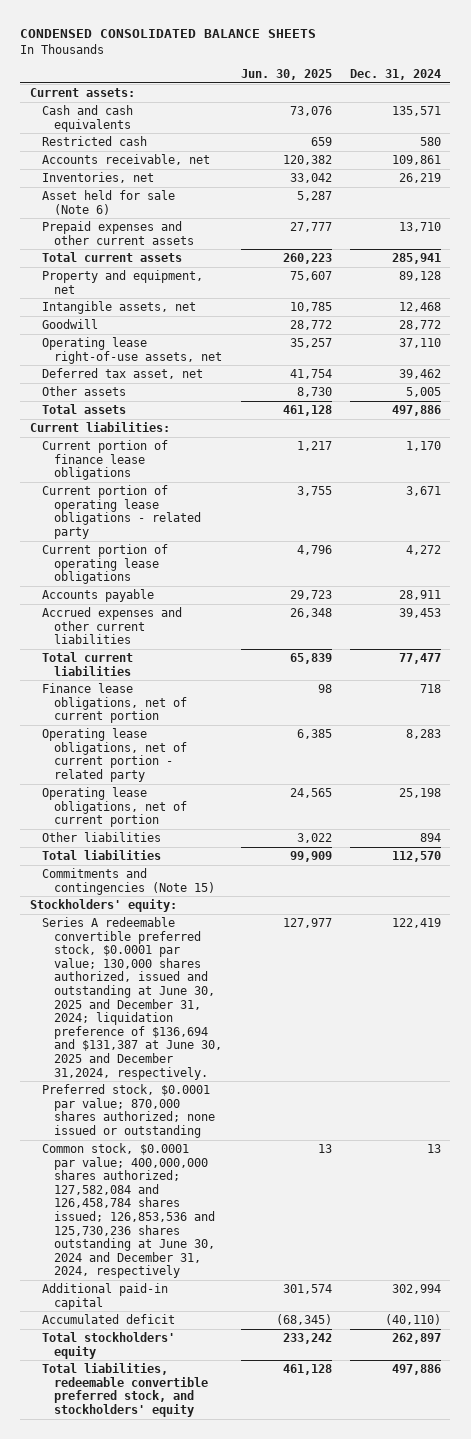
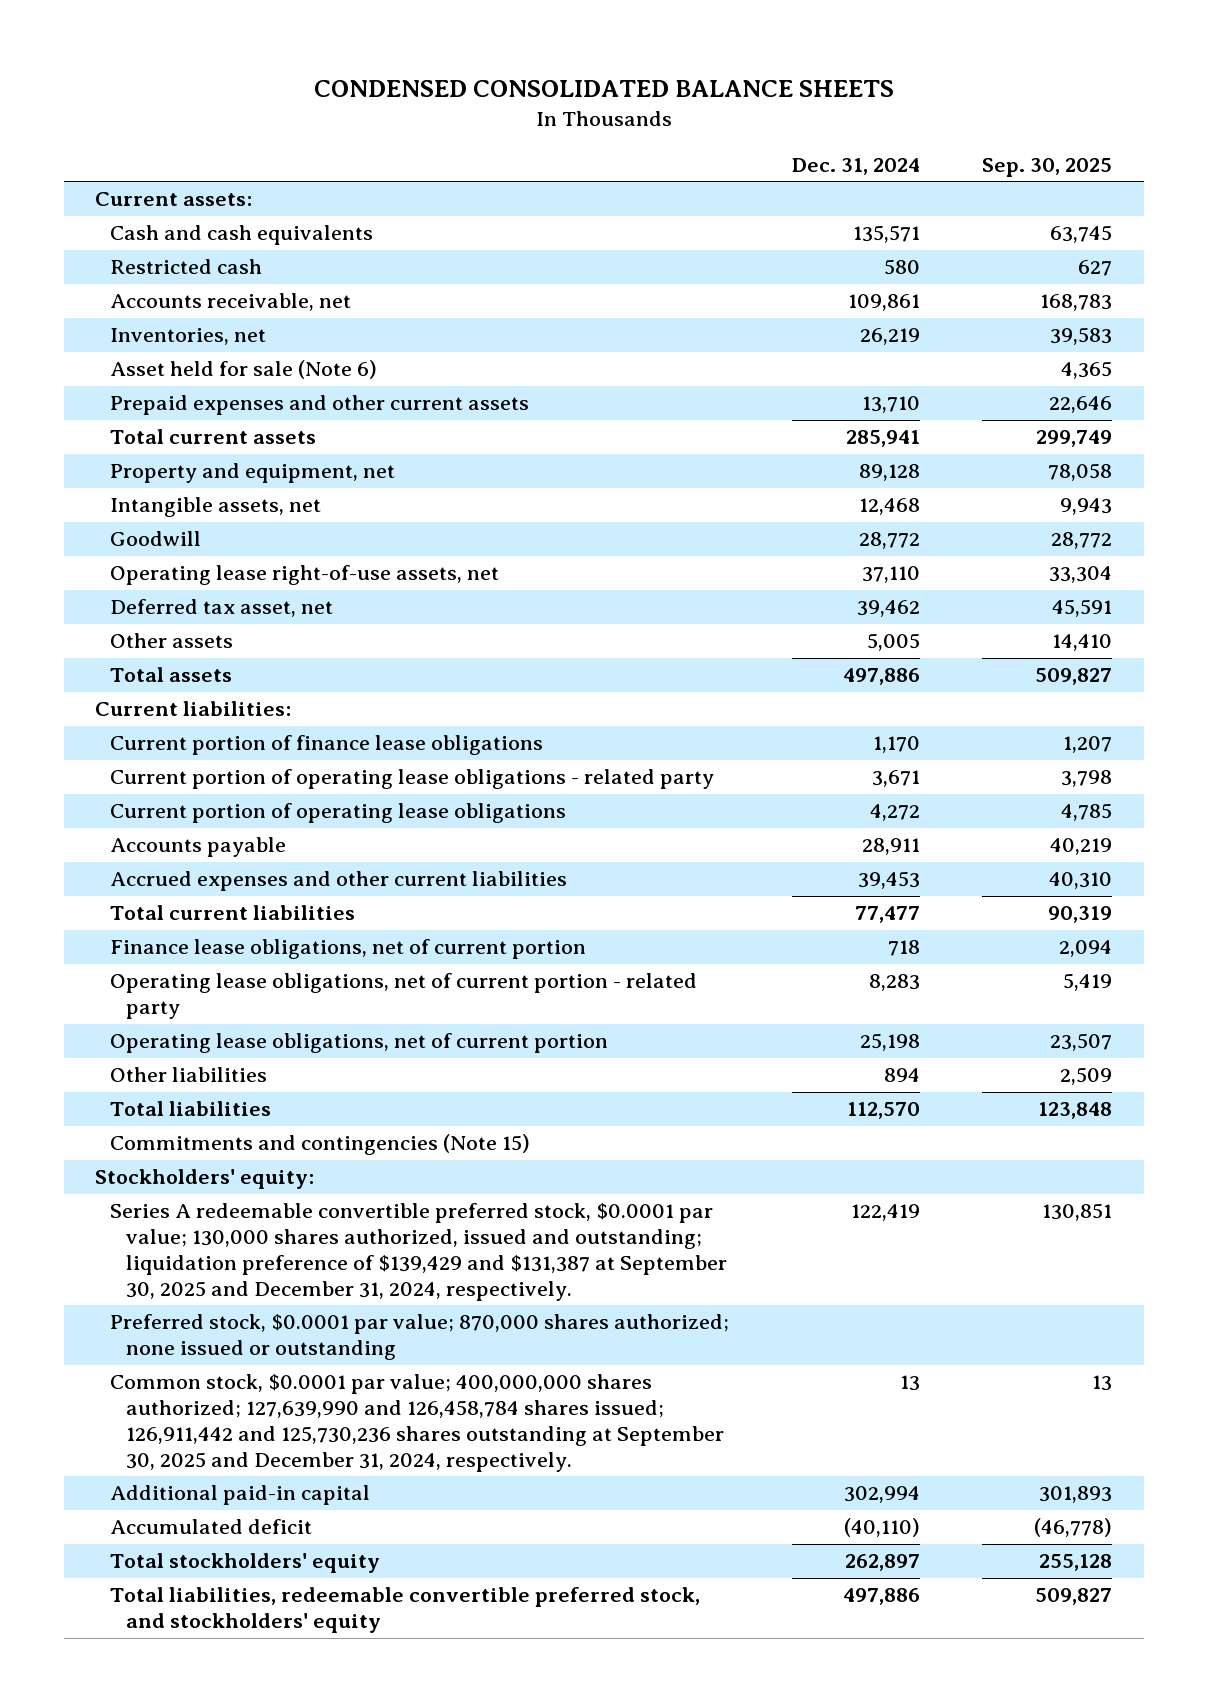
- | Jun. 30, 2025 | Dec. 31, 2024
+ | Dec. 31, 2024 | Sep. 30, 2025
- Series A redeemable convertible preferred stock, $0.0001 par value; 130,000 shares authorized, issued and outstanding at June 30, 2025 and December 31, 2024; liquidation preference of $136,694 and $131,387 at June 30, 2025 and December 31,2024, respectively. | 127,977 | 122,419
+ Series A redeemable convertible preferred stock, $0.0001 par value; 130,000 shares authorized, issued and outstanding; liquidation preference of $139,429 and $131,387 at September 30, 2025 and December 31, 2024, respectively. | 122,419 | 130,851
- Common stock, $0.0001 par value; 400,000,000 shares authorized; 127,582,084 and 126,458,784 shares issued; 126,853,536 and 125,730,236 shares outstanding at June 30, 2024 and December 31, 2024, respectively | 13 | 13
+ Common stock, $0.0001 par value; 400,000,000 shares authorized; 127,639,990 and 126,458,784 shares issued; 126,911,442 and 125,730,236 shares outstanding at September 30, 2025 and December 31, 2024, respectively. | 13 | 13

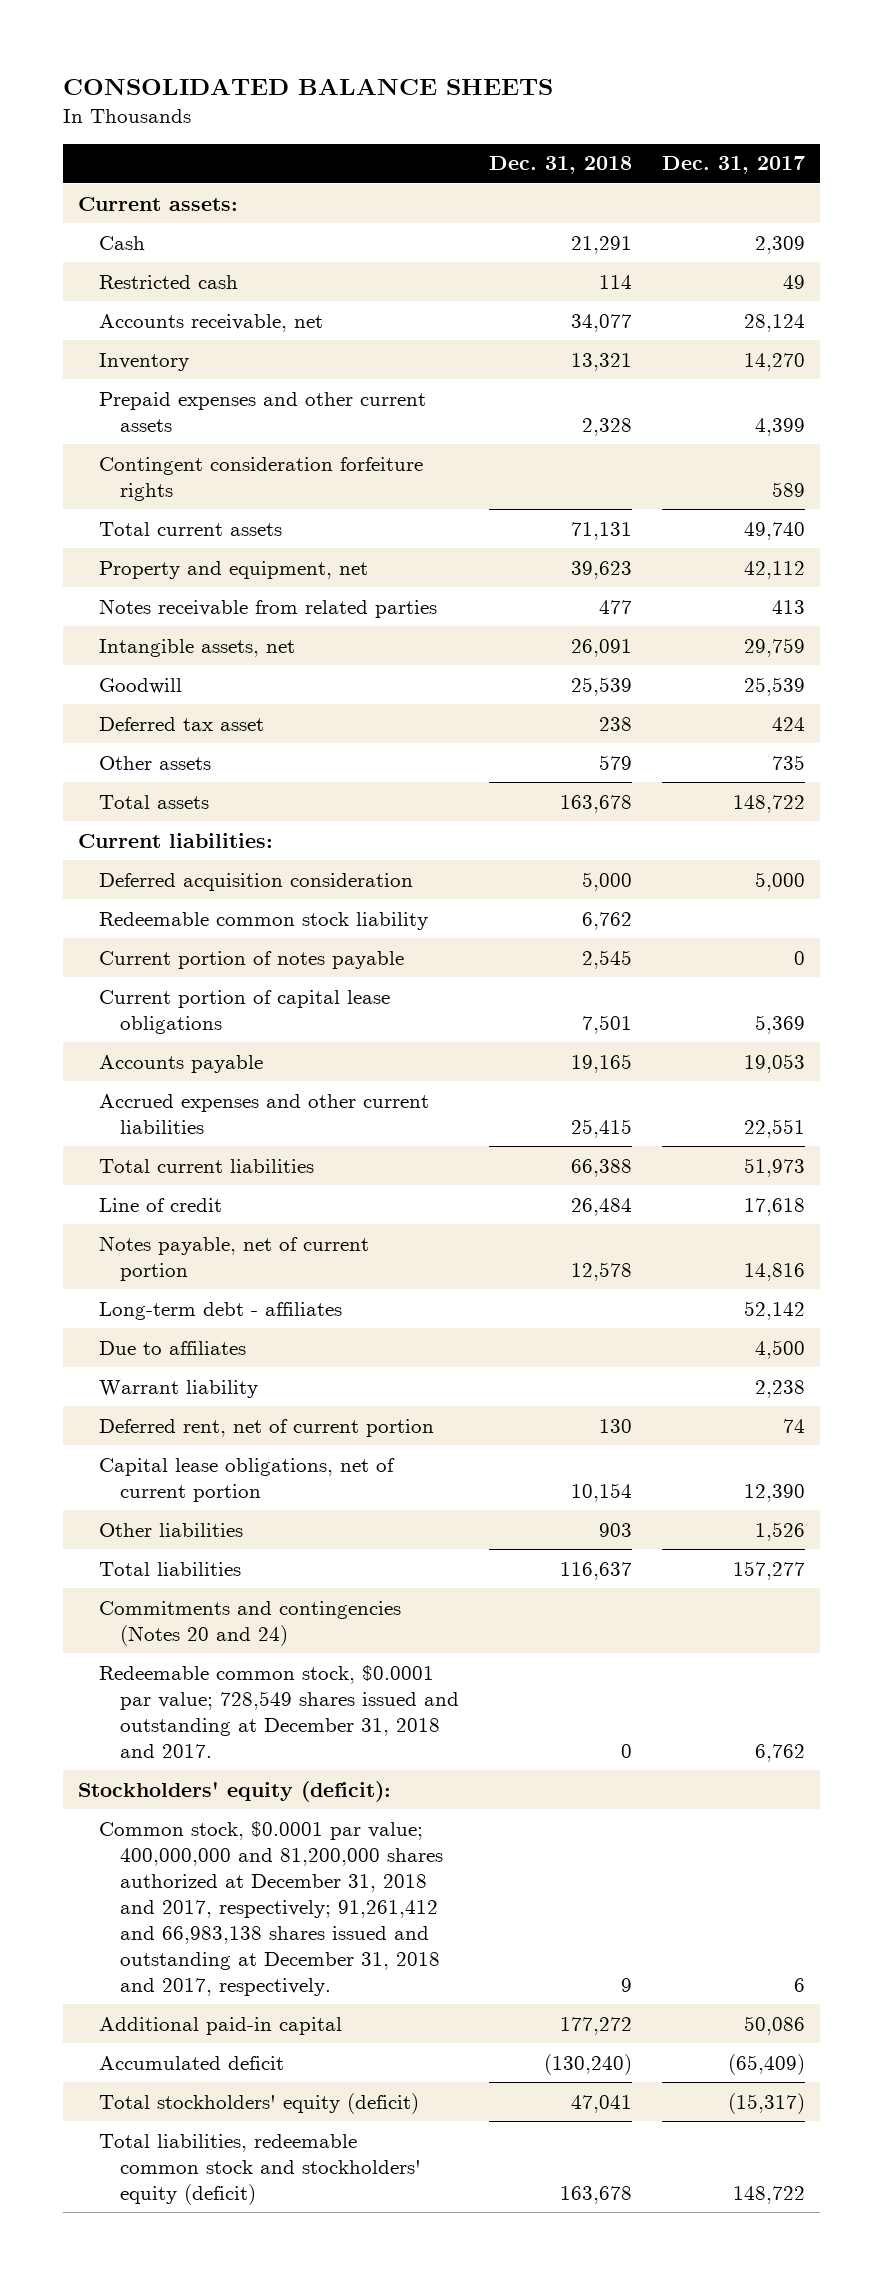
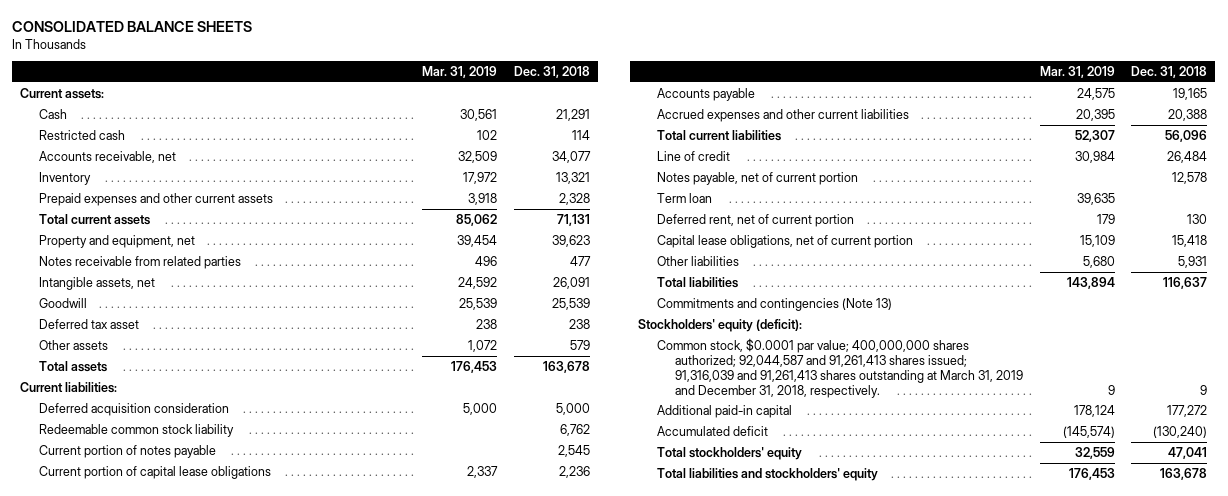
- | Dec. 31, 2018 | Dec. 31, 2017
+ | Mar. 31, 2019 | Dec. 31, 2018
- Contingent consideration forfeiture rights | | 589
- Current portion of capital lease obligations | 7,501 | 5,369
+ Current portion of capital lease obligations | 2,337 | 2,236
- Accrued expenses and other current liabilities | 25,415 | 22,551
- Total current liabilities | 66,388 | 51,973
+ Accrued expenses and other current liabilities | 20,395 | 20,388
+ Total current liabilities | 52,307 | 56,096
- Long-term debt - affiliates | | 52,142
- Due to affiliates | | 4,500
- Warrant liability | | 2,238
+ Term loan | 39,635 |
- Capital lease obligations, net of current portion | 10,154 | 12,390
- Other liabilities | 903 | 1,526
+ Capital lease obligations, net of current portion | 15,109 | 15,418
+ Other liabilities | 5,680 | 5,931
- Commitments and contingencies (Notes 20 and 24)
- Redeemable common stock, $0.0001 par value; 728,549 shares issued and outstanding at December 31, 2018 and 2017. | 0 | 6,762
+ Commitments and contingencies (Note 13)
- Common stock, $0.0001 par value; 400,000,000 and 81,200,000 shares authorized at December 31, 2018 and 2017, respectively; 91,261,412 and 66,983,138 shares issued and outstanding at December 31, 2018 and 2017, respectively. | 9 | 6
+ Common stock, $0.0001 par value; 400,000,000 shares authorized; 92,044,587 and 91,261,413 shares issued; 91,316,039 and 91,261,413 shares outstanding at March 31, 2019 and December 31, 2018, respectively. | 9 | 9
- Total stockholders' equity (deficit) | 47,041 | (15,317)
- Total liabilities, redeemable common stock and stockholders' equity (deficit) | 163,678 | 148,722
+ Total stockholders' equity | 32,559 | 47,041
+ Total liabilities and stockholders' equity | 176,453 | 163,678

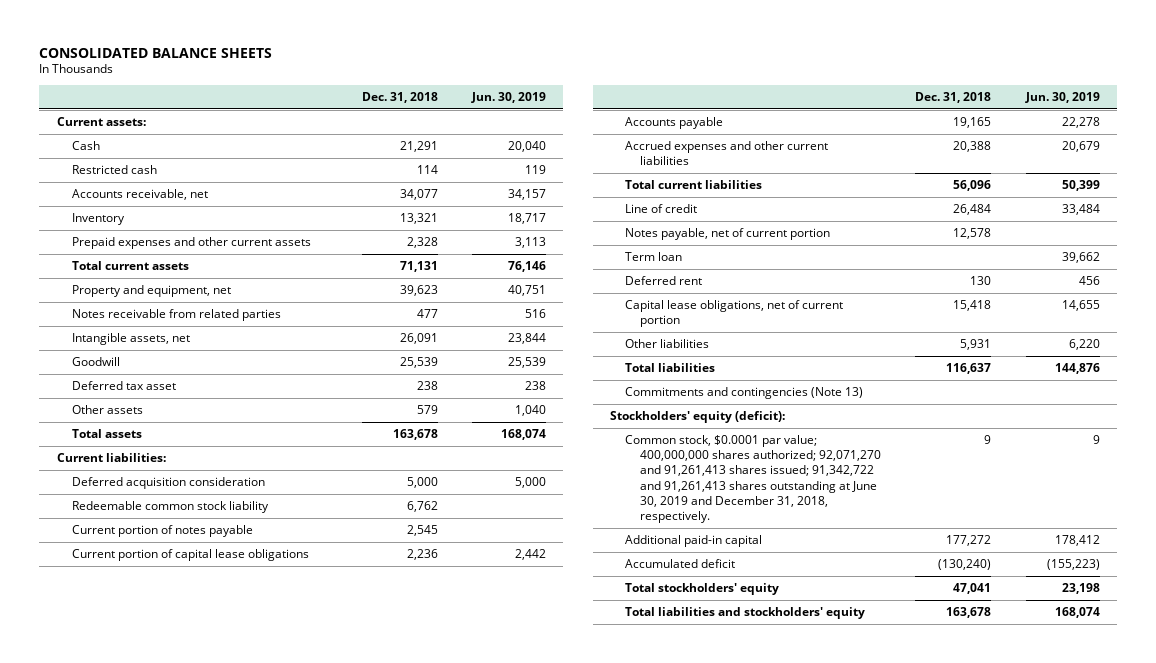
- | Mar. 31, 2019 | Dec. 31, 2018
+ | Dec. 31, 2018 | Jun. 30, 2019
- Deferred rent, net of current portion | 179 | 130
+ Deferred rent | 130 | 456
- Common stock, $0.0001 par value; 400,000,000 shares authorized; 92,044,587 and 91,261,413 shares issued; 91,316,039 and 91,261,413 shares outstanding at March 31, 2019 and December 31, 2018, respectively. | 9 | 9
+ Common stock, $0.0001 par value; 400,000,000 shares authorized; 92,071,270 and 91,261,413 shares issued; 91,342,722 and 91,261,413 shares outstanding at June 30, 2019 and December 31, 2018, respectively. | 9 | 9

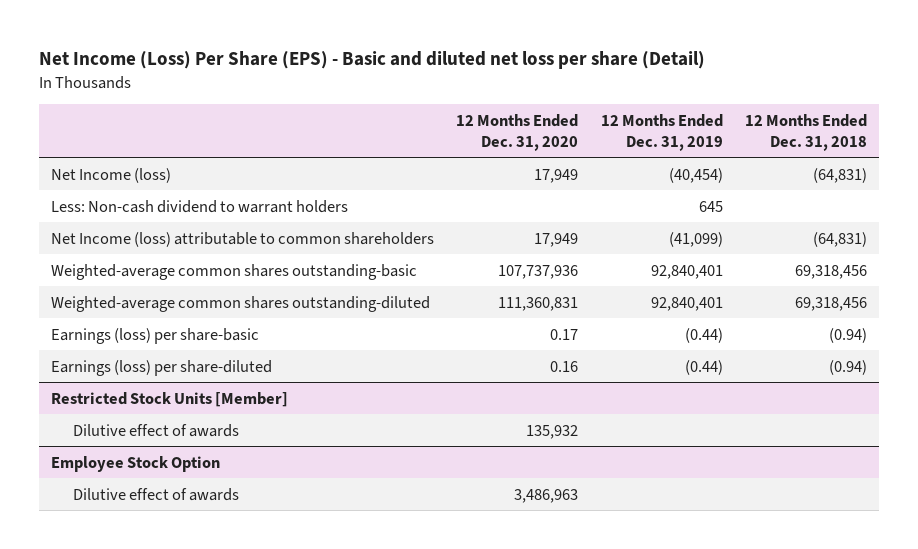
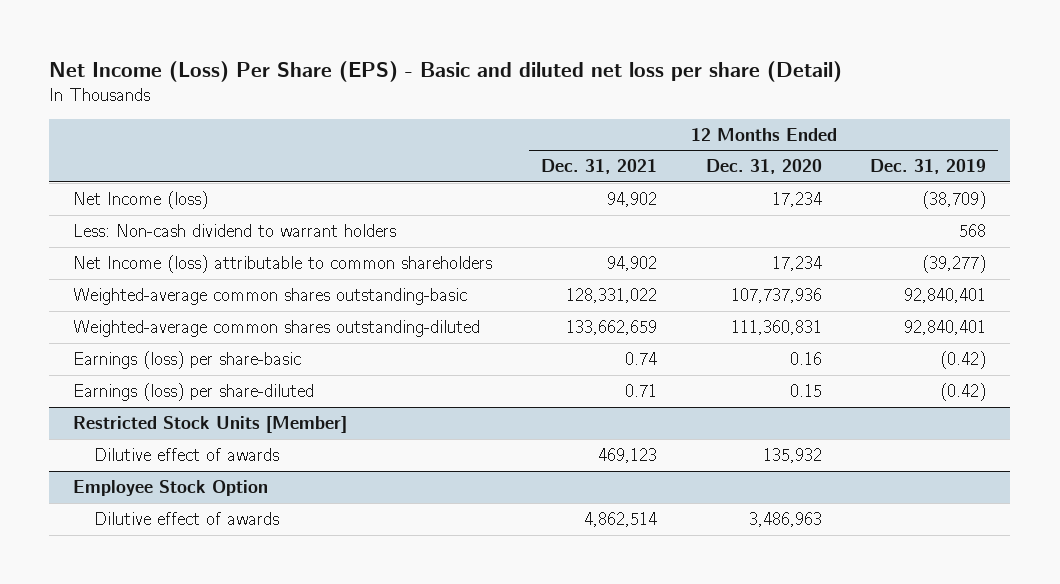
- | 12 Months Ended Dec. 31, 2020 | 12 Months Ended Dec. 31, 2019 | 12 Months Ended Dec. 31, 2018
+ | 12 Months Ended Dec. 31, 2021 | 12 Months Ended Dec. 31, 2020 | 12 Months Ended Dec. 31, 2019
- Net Income (loss) | 17,949 | (40,454) | (64,831)
- Less: Non-cash dividend to warrant holders | | 645 |
- Net Income (loss) attributable to common shareholders | 17,949 | (41,099) | (64,831)
+ Net Income (loss) | 94,902 | 17,234 | (38,709)
+ Less: Non-cash dividend to warrant holders | | | 568
+ Net Income (loss) attributable to common shareholders | 94,902 | 17,234 | (39,277)
- Earnings (loss) per share-basic | 0.17 | (0.44) | (0.94)
- Earnings (loss) per share-diluted | 0.16 | (0.44) | (0.94)
+ Earnings (loss) per share-basic | 0.74 | 0.16 | (0.42)
+ Earnings (loss) per share-diluted | 0.71 | 0.15 | (0.42)

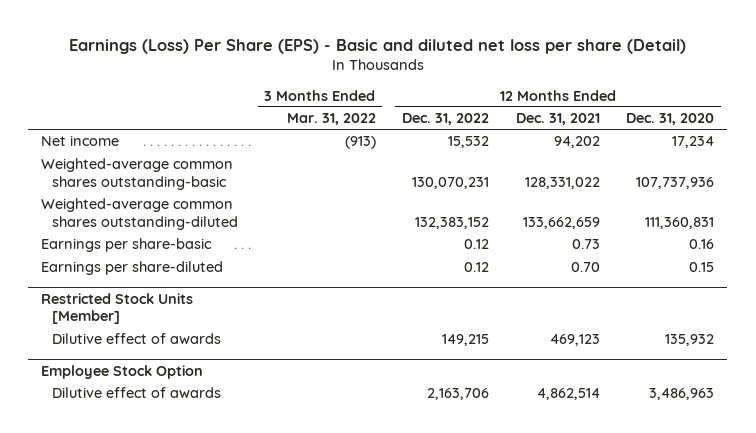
- Net Income (Loss) Per Share (EPS) - Basic and diluted net loss per share (Detail)
+ Earnings (Loss) Per Share (EPS) - Basic and diluted net loss per share (Detail)
- | 12 Months Ended Dec. 31, 2021 | 12 Months Ended Dec. 31, 2020 | 12 Months Ended Dec. 31, 2019
+ | 3 Months Ended Mar. 31, 2022 | 12 Months Ended Dec. 31, 2022 | 12 Months Ended Dec. 31, 2021 | 12 Months Ended Dec. 31, 2020
- Net Income (loss) | 94,902 | 17,234 | (38,709)
- Less: Non-cash dividend to warrant holders | | | 568
- Net Income (loss) attributable to common shareholders | 94,902 | 17,234 | (39,277)
+ Net income | (913) | 15,532 | 94,202 | 17,234
- Earnings (loss) per share-basic | 0.74 | 0.16 | (0.42)
- Earnings (loss) per share-diluted | 0.71 | 0.15 | (0.42)
+ Earnings per share-basic | | 0.12 | 0.73 | 0.16
+ Earnings per share-diluted | | 0.12 | 0.70 | 0.15

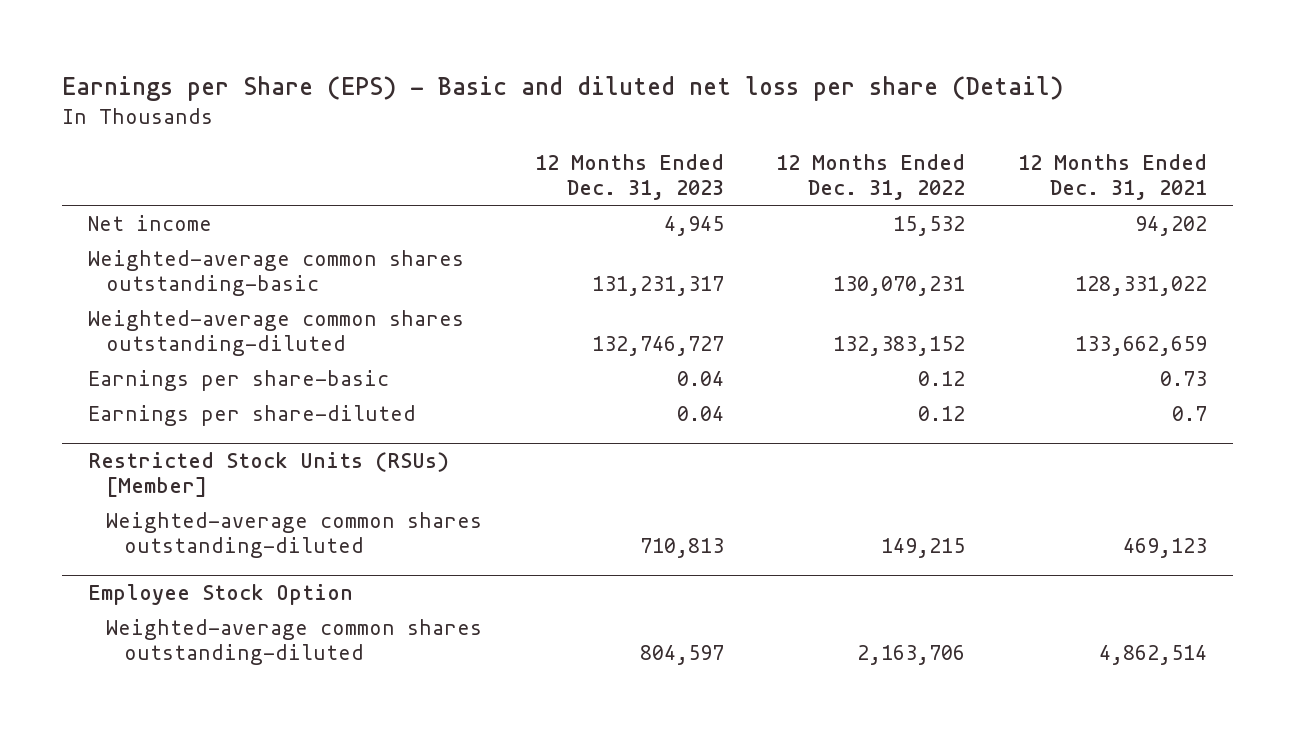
- Earnings (Loss) Per Share (EPS) - Basic and diluted net loss per share (Detail)
+ Earnings per Share (EPS) - Basic and diluted net loss per share (Detail)
- | 3 Months Ended Mar. 31, 2022 | 12 Months Ended Dec. 31, 2022 | 12 Months Ended Dec. 31, 2021 | 12 Months Ended Dec. 31, 2020
+ | 12 Months Ended Dec. 31, 2023 | 12 Months Ended Dec. 31, 2022 | 12 Months Ended Dec. 31, 2021
- Earnings per share-diluted | | 0.12 | 0.70 | 0.15
- Restricted Stock Units [Member]
- Dilutive effect of awards | | 149,215 | 469,123 | 135,932
+ Earnings per share-diluted | 0.04 | 0.12 | 0.7
+ Restricted Stock Units (RSUs) [Member]
+ Weighted-average common shares outstanding-diluted | 710,813 | 149,215 | 469,123
@ Employee Stock Option
- Dilutive effect of awards | | 2,163,706 | 4,862,514 | 3,486,963
+ Weighted-average common shares outstanding-diluted | 804,597 | 2,163,706 | 4,862,514

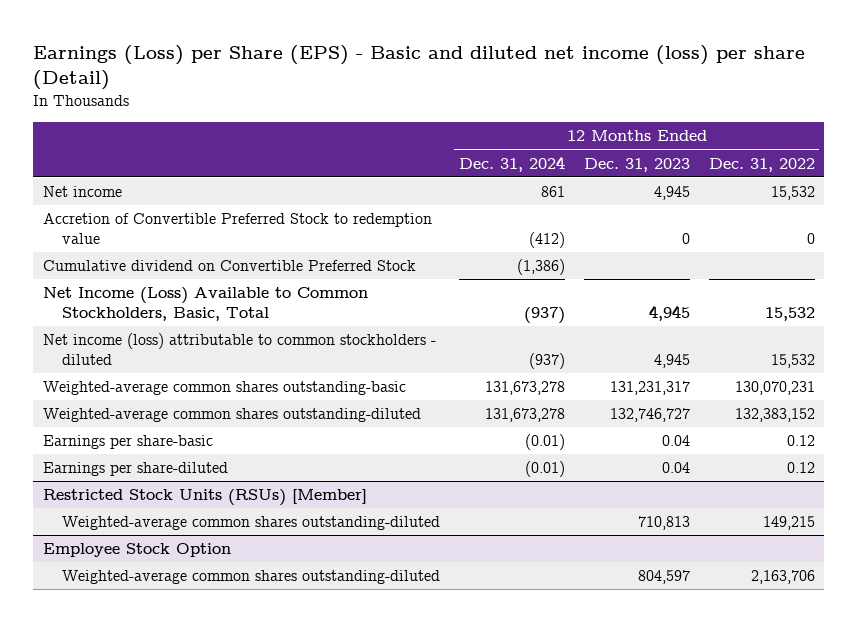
- Earnings per Share (EPS) - Basic and diluted net loss per share (Detail)
+ Earnings (Loss) per Share (EPS) - Basic and diluted net income (loss) per share (Detail)
- | 12 Months Ended Dec. 31, 2023 | 12 Months Ended Dec. 31, 2022 | 12 Months Ended Dec. 31, 2021
+ | 12 Months Ended Dec. 31, 2024 | 12 Months Ended Dec. 31, 2023 | 12 Months Ended Dec. 31, 2022
+ Accretion of Convertible Preferred Stock to redemption value | (412) | 0 | 0
+ Cumulative dividend on Convertible Preferred Stock | (1,386) | |
+ Net Income (Loss) Available to Common Stockholders, Basic, Total | (937) | 4,945 | 15,532
+ Net income (loss) attributable to common stockholders - diluted | (937) | 4,945 | 15,532

